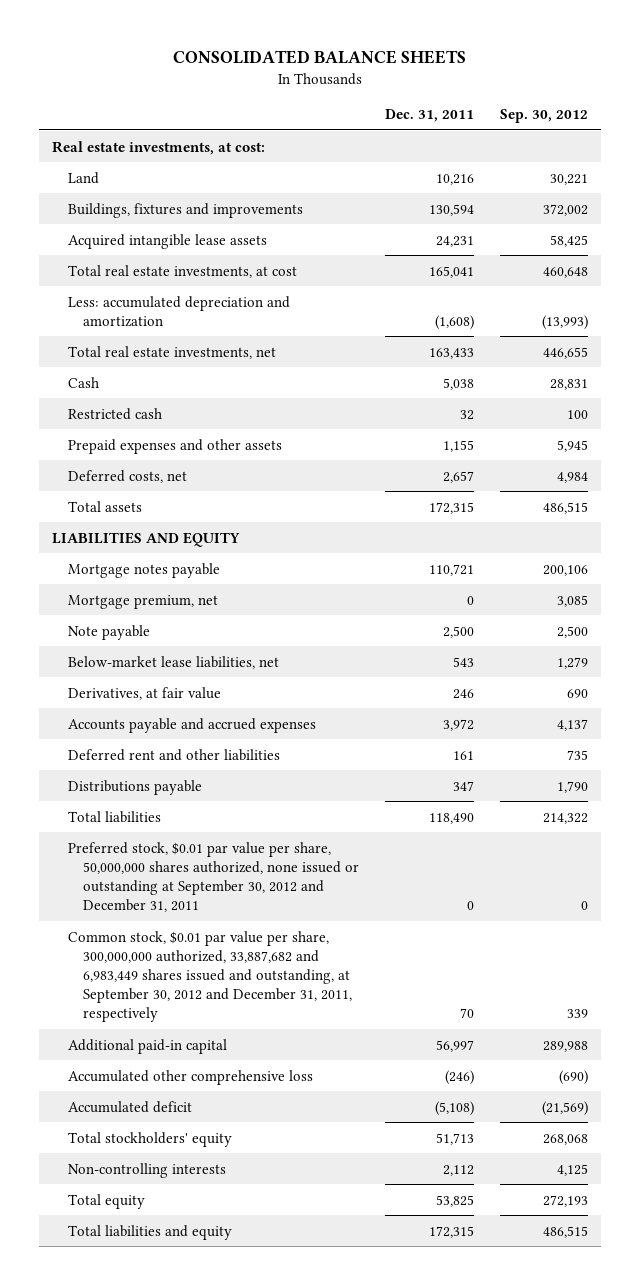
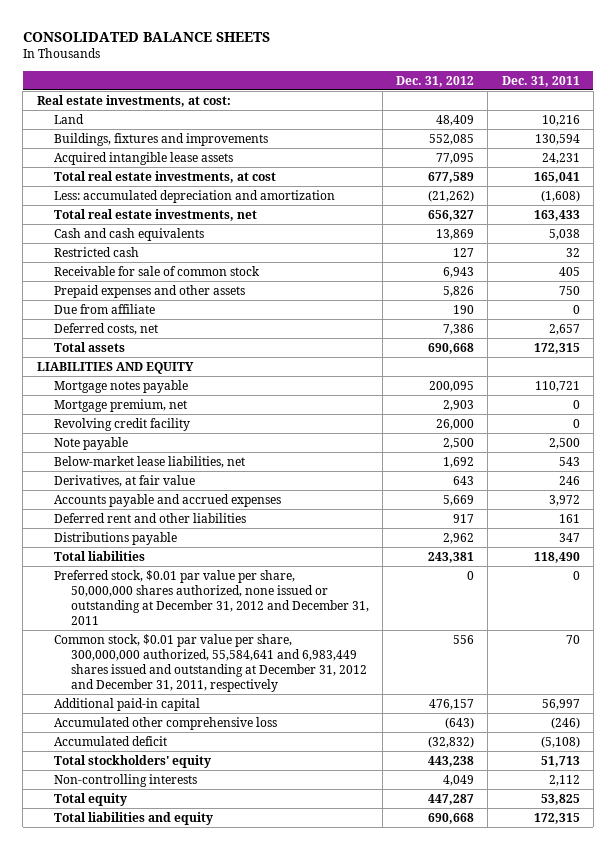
- | Dec. 31, 2011 | Sep. 30, 2012
+ | Dec. 31, 2012 | Dec. 31, 2011
- Cash | 5,038 | 28,831
+ Cash and cash equivalents | 13,869 | 5,038
- Prepaid expenses and other assets | 1,155 | 5,945
+ Receivable for sale of common stock | 6,943 | 405
+ Prepaid expenses and other assets | 5,826 | 750
+ Due from affiliate | 190 | 0
+ Revolving credit facility | 26,000 | 0
- Preferred stock, $0.01 par value per share, 50,000,000 shares authorized, none issued or outstanding at September 30, 2012 and December 31, 2011 | 0 | 0
- Common stock, $0.01 par value per share, 300,000,000 authorized, 33,887,682 and 6,983,449 shares issued and outstanding, at September 30, 2012 and December 31, 2011, respectively | 70 | 339
+ Preferred stock, $0.01 par value per share, 50,000,000 shares authorized, none issued or outstanding at December 31, 2012 and December 31, 2011 | 0 | 0
+ Common stock, $0.01 par value per share, 300,000,000 authorized, 55,584,641 and 6,983,449 shares issued and outstanding at December 31, 2012 and December 31, 2011, respectively | 556 | 70

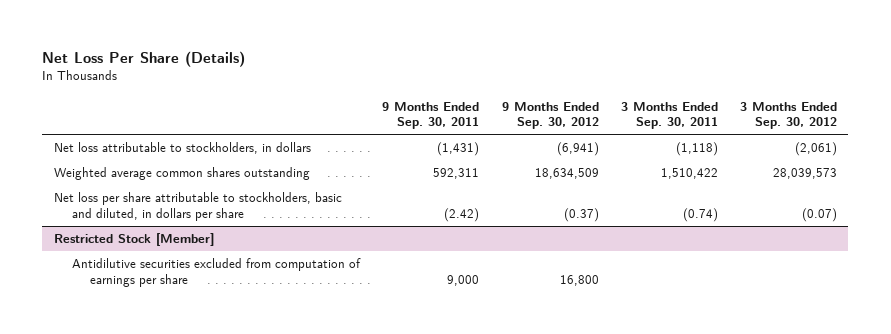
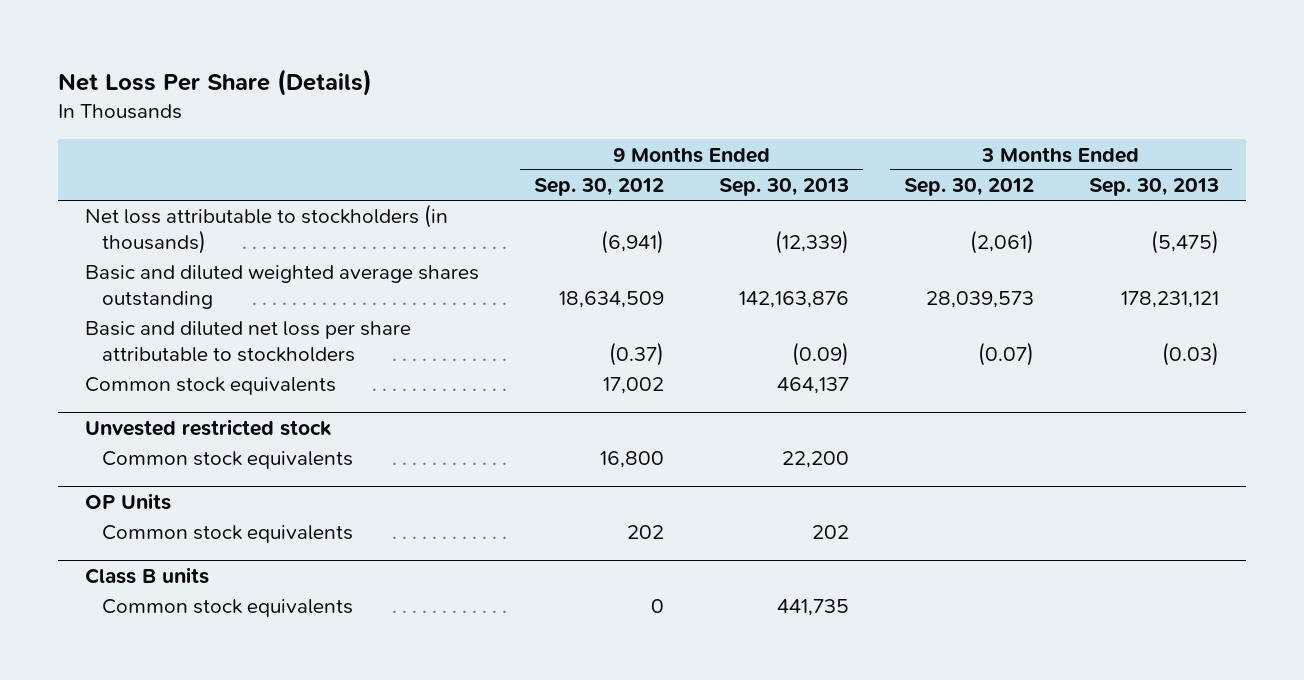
- | 9 Months Ended Sep. 30, 2011 | 9 Months Ended Sep. 30, 2012 | 3 Months Ended Sep. 30, 2011 | 3 Months Ended Sep. 30, 2012
+ | 9 Months Ended Sep. 30, 2012 | 9 Months Ended Sep. 30, 2013 | 3 Months Ended Sep. 30, 2012 | 3 Months Ended Sep. 30, 2013
- Net loss attributable to stockholders, in dollars | (1,431) | (6,941) | (1,118) | (2,061)
- Weighted average common shares outstanding | 592,311 | 18,634,509 | 1,510,422 | 28,039,573
- Net loss per share attributable to stockholders, basic and diluted, in dollars per share | (2.42) | (0.37) | (0.74) | (0.07)
- Restricted Stock [Member]
- Antidilutive securities excluded from computation of earnings per share | 9,000 | 16,800 | |
+ Net loss attributable to stockholders (in thousands) | (6,941) | (12,339) | (2,061) | (5,475)
+ Basic and diluted weighted average shares outstanding | 18,634,509 | 142,163,876 | 28,039,573 | 178,231,121
+ Basic and diluted net loss per share attributable to stockholders | (0.37) | (0.09) | (0.07) | (0.03)
+ Common stock equivalents | 17,002 | 464,137 | |
+ Unvested restricted stock
+ Common stock equivalents | 16,800 | 22,200 | |
+ OP Units
+ Common stock equivalents | 202 | 202 | |
+ Class B units
+ Common stock equivalents | 0 | 441,735 | |

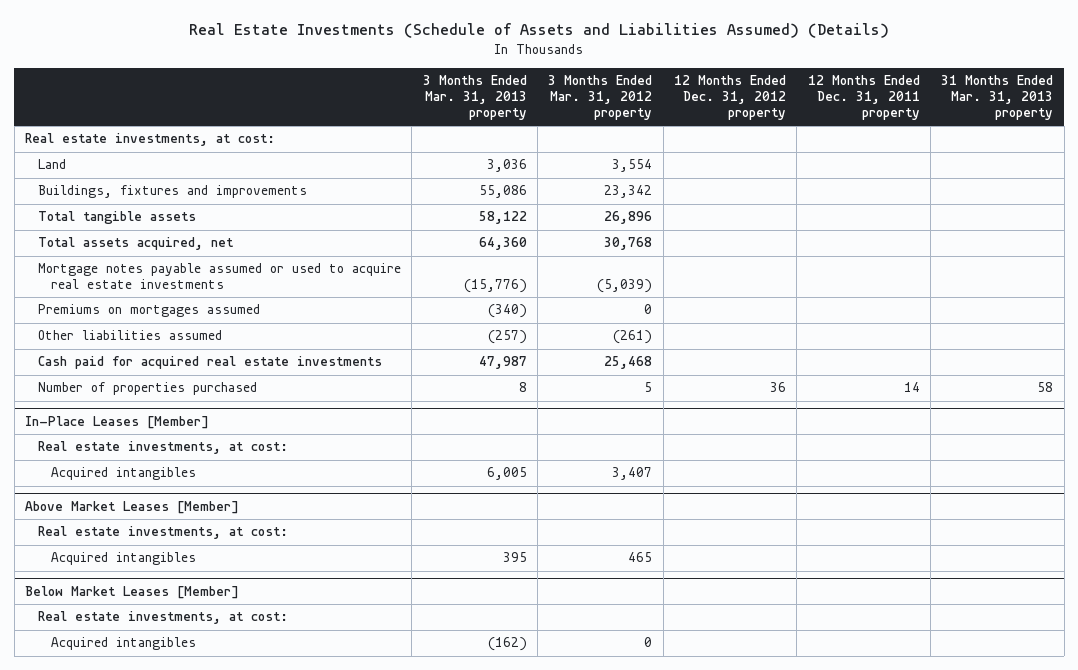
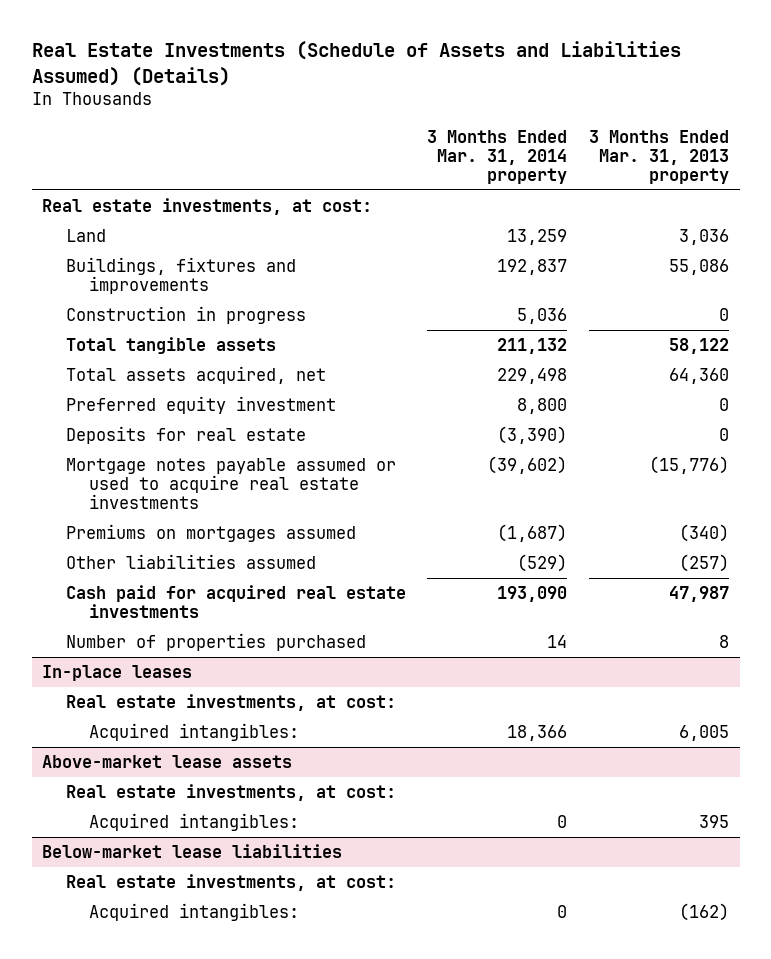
- | 3 Months Ended Mar. 31, 2013 property | 3 Months Ended Mar. 31, 2012 property | 12 Months Ended Dec. 31, 2012 property | 12 Months Ended Dec. 31, 2011 property | 31 Months Ended Mar. 31, 2013 property
+ | 3 Months Ended Mar. 31, 2014 property | 3 Months Ended Mar. 31, 2013 property
+ Construction in progress | 5,036 | 0
+ Preferred equity investment | 8,800 | 0
+ Deposits for real estate | (3,390) | 0
- In-Place Leases [Member]
+ In-place leases
- Acquired intangibles | 6,005 | 3,407 | | |
- Above Market Leases [Member]
+ Acquired intangibles: | 18,366 | 6,005
+ Above-market lease assets
- Acquired intangibles | 395 | 465 | | |
- Below Market Leases [Member]
+ Acquired intangibles: | 0 | 395
+ Below-market lease liabilities
- Acquired intangibles | (162) | 0 | | |
+ Acquired intangibles: | 0 | (162)

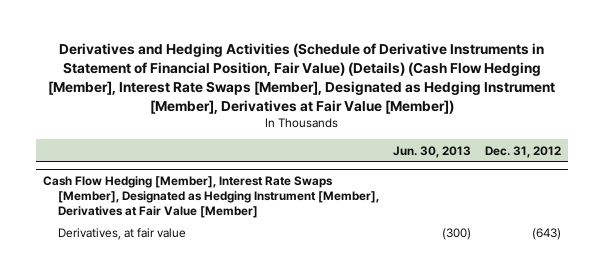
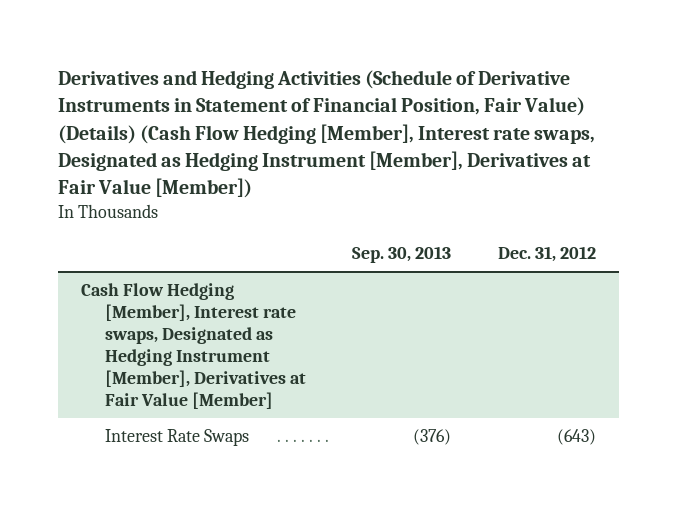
- Derivatives and Hedging Activities (Schedule of Derivative Instruments in Statement of Financial Position, Fair Value) (Details) (Cash Flow Hedging [Member], Interest Rate Swaps [Member], Designated as Hedging Instrument [Member], Derivatives at Fair Value [Member])
+ Derivatives and Hedging Activities (Schedule of Derivative Instruments in Statement of Financial Position, Fair Value) (Details) (Cash Flow Hedging [Member], Interest rate swaps, Designated as Hedging Instrument [Member], Derivatives at Fair Value [Member])
- | Jun. 30, 2013 | Dec. 31, 2012
+ | Sep. 30, 2013 | Dec. 31, 2012
- Cash Flow Hedging [Member], Interest Rate Swaps [Member], Designated as Hedging Instrument [Member], Derivatives at Fair Value [Member]
- Derivatives, at fair value | (300) | (643)
+ Cash Flow Hedging [Member], Interest rate swaps, Designated as Hedging Instrument [Member], Derivatives at Fair Value [Member]
+ Interest Rate Swaps | (376) | (643)

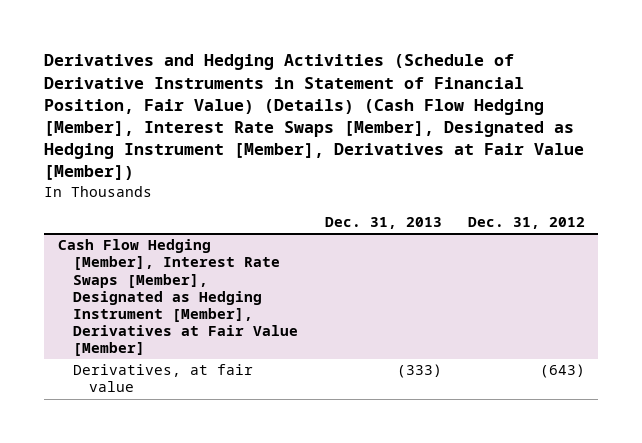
- Derivatives and Hedging Activities (Schedule of Derivative Instruments in Statement of Financial Position, Fair Value) (Details) (Cash Flow Hedging [Member], Interest rate swaps, Designated as Hedging Instrument [Member], Derivatives at Fair Value [Member])
+ Derivatives and Hedging Activities (Schedule of Derivative Instruments in Statement of Financial Position, Fair Value) (Details) (Cash Flow Hedging [Member], Interest Rate Swaps [Member], Designated as Hedging Instrument [Member], Derivatives at Fair Value [Member])
- | Sep. 30, 2013 | Dec. 31, 2012
+ | Dec. 31, 2013 | Dec. 31, 2012
- Cash Flow Hedging [Member], Interest rate swaps, Designated as Hedging Instrument [Member], Derivatives at Fair Value [Member]
- Interest Rate Swaps | (376) | (643)
+ Cash Flow Hedging [Member], Interest Rate Swaps [Member], Designated as Hedging Instrument [Member], Derivatives at Fair Value [Member]
+ Derivatives, at fair value | (333) | (643)

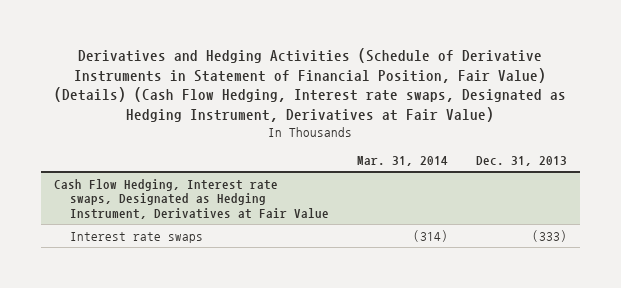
- Derivatives and Hedging Activities (Schedule of Derivative Instruments in Statement of Financial Position, Fair Value) (Details) (Cash Flow Hedging [Member], Interest Rate Swaps [Member], Designated as Hedging Instrument [Member], Derivatives at Fair Value [Member])
+ Derivatives and Hedging Activities (Schedule of Derivative Instruments in Statement of Financial Position, Fair Value) (Details) (Cash Flow Hedging, Interest rate swaps, Designated as Hedging Instrument, Derivatives at Fair Value)
- | Dec. 31, 2013 | Dec. 31, 2012
+ | Mar. 31, 2014 | Dec. 31, 2013
- Cash Flow Hedging [Member], Interest Rate Swaps [Member], Designated as Hedging Instrument [Member], Derivatives at Fair Value [Member]
- Derivatives, at fair value | (333) | (643)
+ Cash Flow Hedging, Interest rate swaps, Designated as Hedging Instrument, Derivatives at Fair Value
+ Interest rate swaps | (314) | (333)

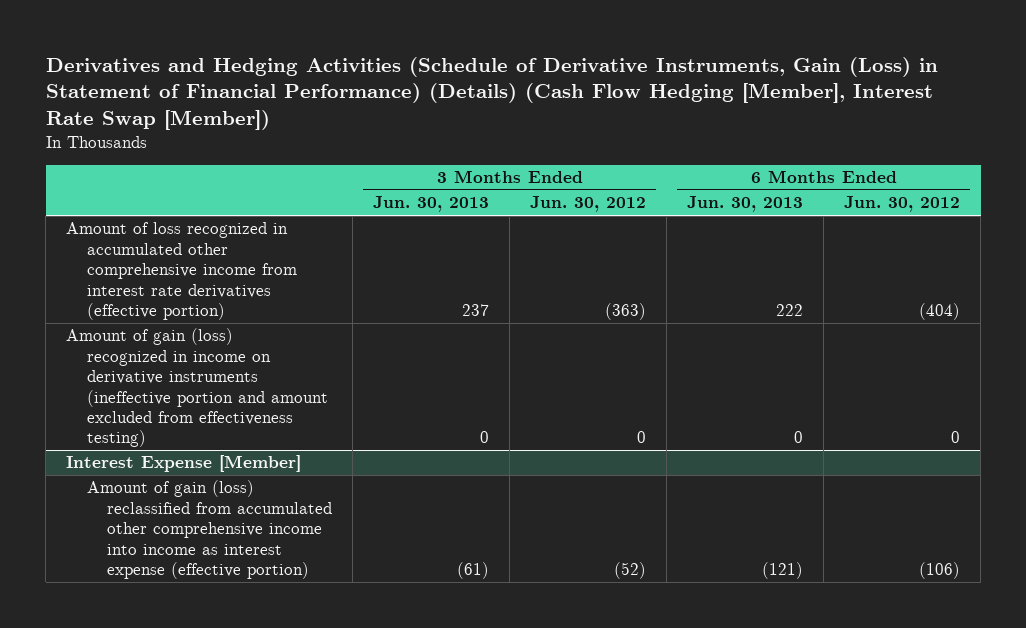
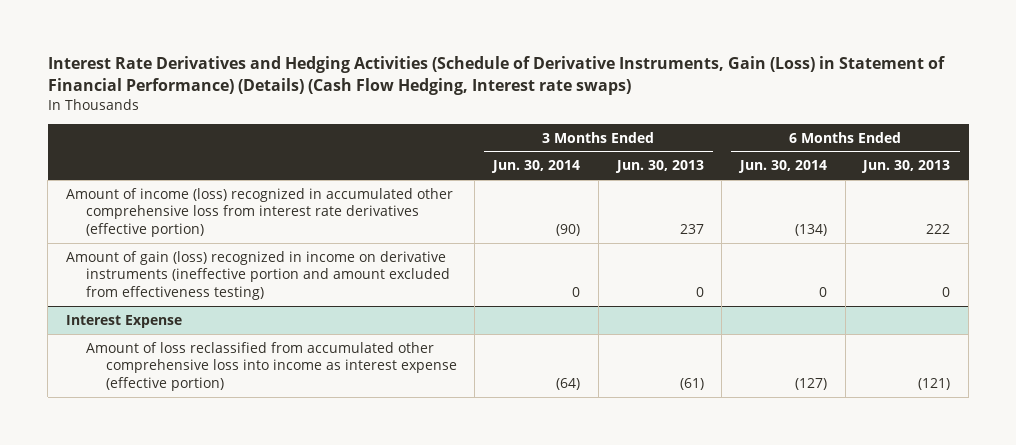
- Derivatives and Hedging Activities (Schedule of Derivative Instruments, Gain (Loss) in Statement of Financial Performance) (Details) (Cash Flow Hedging [Member], Interest Rate Swap [Member])
+ Interest Rate Derivatives and Hedging Activities (Schedule of Derivative Instruments, Gain (Loss) in Statement of Financial Performance) (Details) (Cash Flow Hedging, Interest rate swaps)
- | 3 Months Ended Jun. 30, 2013 | 3 Months Ended Jun. 30, 2012 | 6 Months Ended Jun. 30, 2013 | 6 Months Ended Jun. 30, 2012
+ | 3 Months Ended Jun. 30, 2014 | 3 Months Ended Jun. 30, 2013 | 6 Months Ended Jun. 30, 2014 | 6 Months Ended Jun. 30, 2013
- Amount of loss recognized in accumulated other comprehensive income from interest rate derivatives (effective portion) | 237 | (363) | 222 | (404)
+ Amount of income (loss) recognized in accumulated other comprehensive loss from interest rate derivatives (effective portion) | (90) | 237 | (134) | 222
- Interest Expense [Member]
- Amount of gain (loss) reclassified from accumulated other comprehensive income into income as interest expense (effective portion) | (61) | (52) | (121) | (106)
+ Interest Expense
+ Amount of loss reclassified from accumulated other comprehensive loss into income as interest expense (effective portion) | (64) | (61) | (127) | (121)

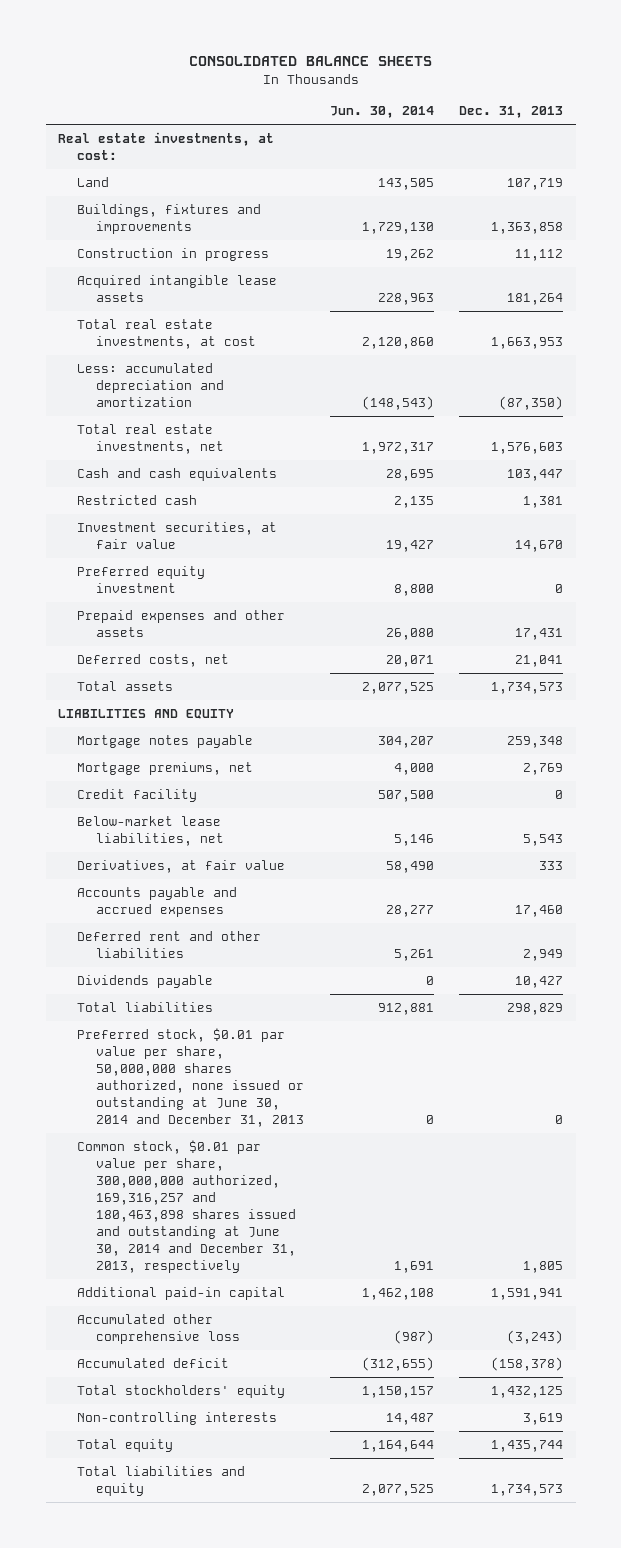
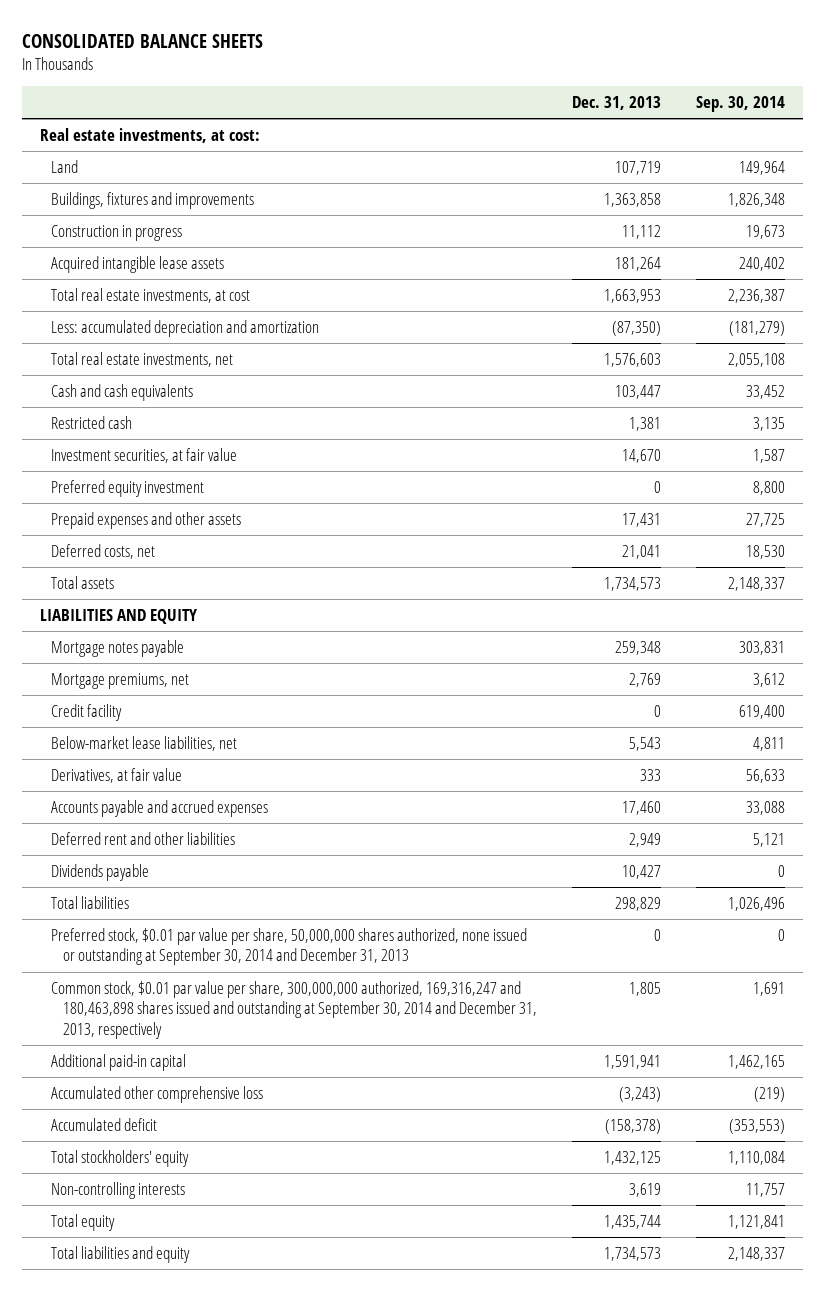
- | Jun. 30, 2014 | Dec. 31, 2013
+ | Dec. 31, 2013 | Sep. 30, 2014
- Preferred stock, $0.01 par value per share, 50,000,000 shares authorized, none issued or outstanding at June 30, 2014 and December 31, 2013 | 0 | 0
- Common stock, $0.01 par value per share, 300,000,000 authorized, 169,316,257 and 180,463,898 shares issued and outstanding at June 30, 2014 and December 31, 2013, respectively | 1,691 | 1,805
+ Preferred stock, $0.01 par value per share, 50,000,000 shares authorized, none issued or outstanding at September 30, 2014 and December 31, 2013 | 0 | 0
+ Common stock, $0.01 par value per share, 300,000,000 authorized, 169,316,247 and 180,463,898 shares issued and outstanding at September 30, 2014 and December 31, 2013, respectively | 1,805 | 1,691

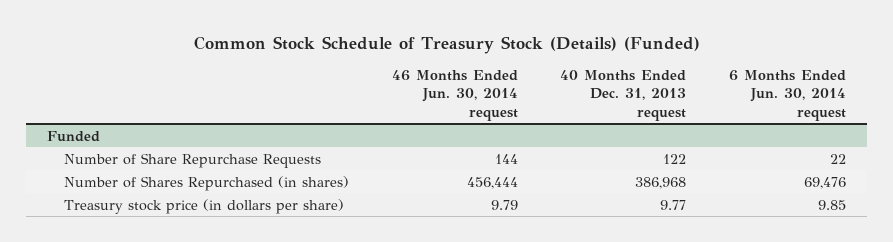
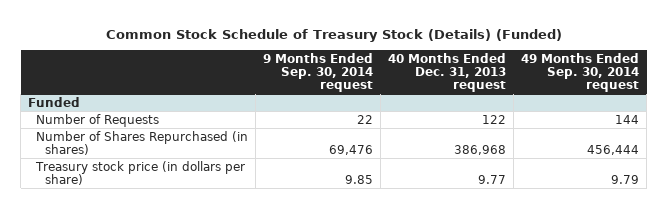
- | 46 Months Ended Jun. 30, 2014 request | 40 Months Ended Dec. 31, 2013 request | 6 Months Ended Jun. 30, 2014 request
+ | 9 Months Ended Sep. 30, 2014 request | 40 Months Ended Dec. 31, 2013 request | 49 Months Ended Sep. 30, 2014 request
@ Funded
- Number of Share Repurchase Requests | 144 | 122 | 22
+ Number of Requests | 22 | 122 | 144

